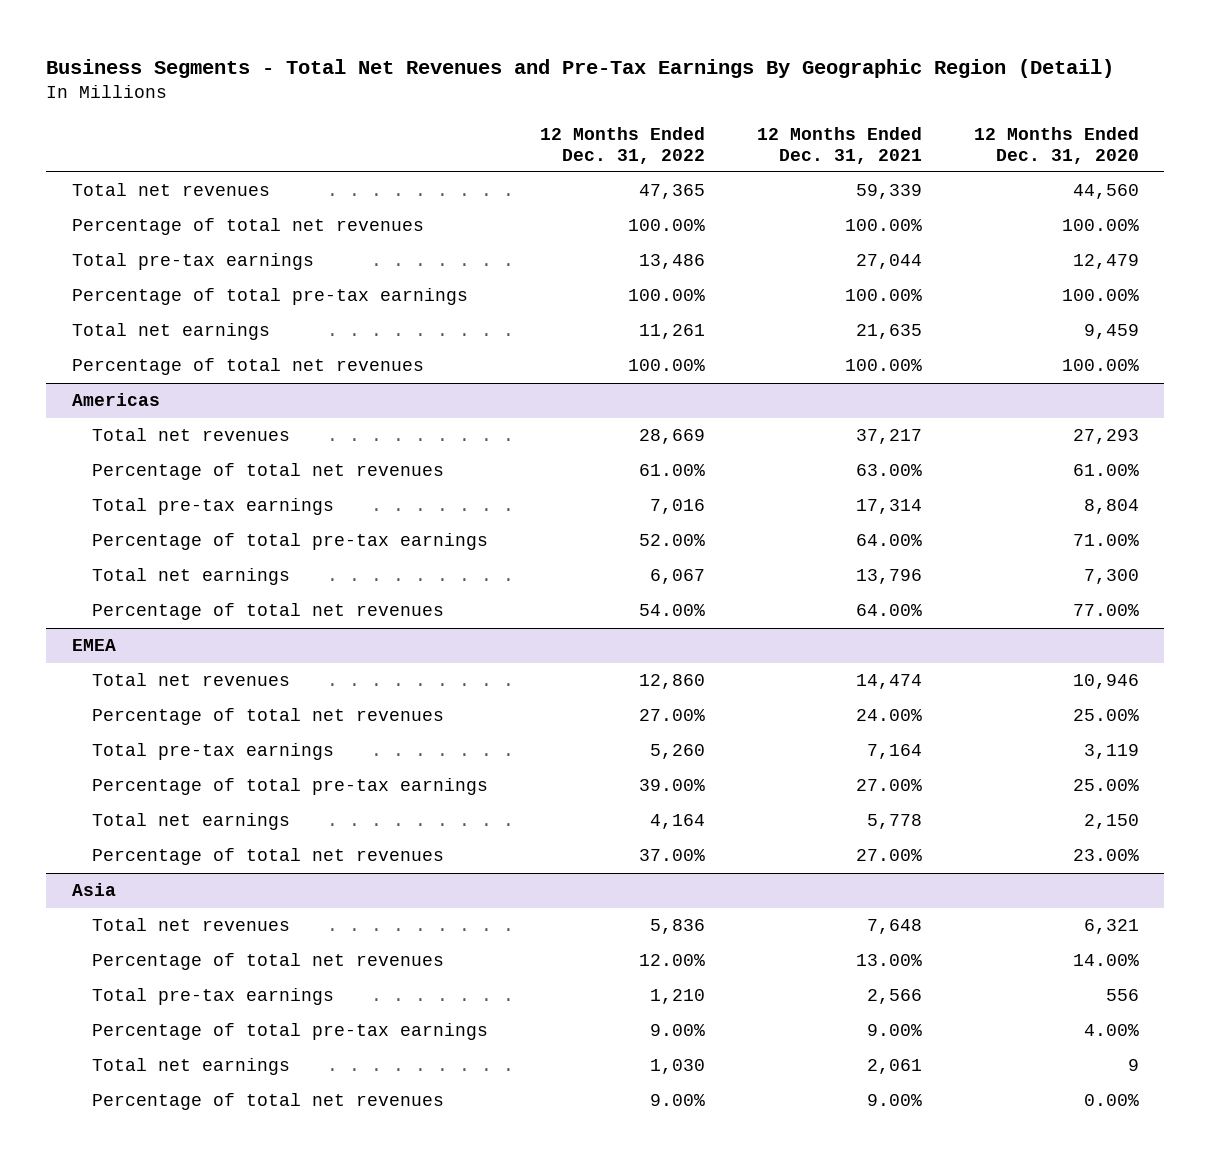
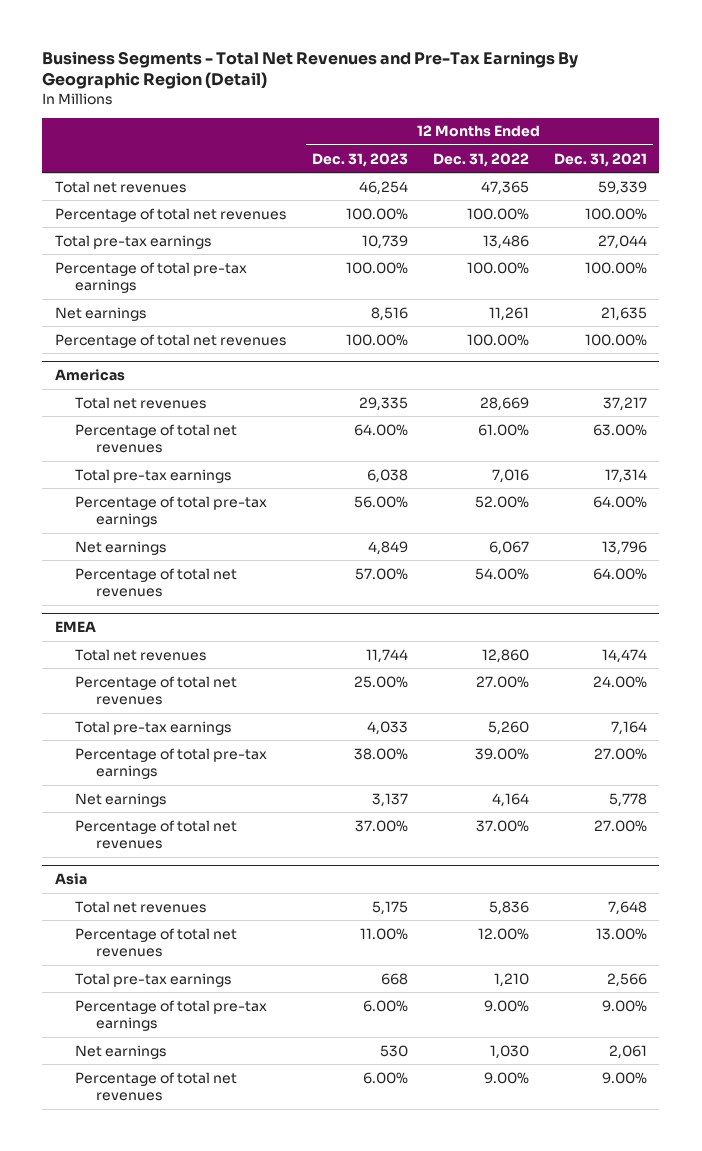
- | 12 Months Ended Dec. 31, 2022 | 12 Months Ended Dec. 31, 2021 | 12 Months Ended Dec. 31, 2020
+ | 12 Months Ended Dec. 31, 2023 | 12 Months Ended Dec. 31, 2022 | 12 Months Ended Dec. 31, 2021
- Total net earnings | 11,261 | 21,635 | 9,459
+ Net earnings | 8,516 | 11,261 | 21,635
@ Americas
- Total net earnings | 6,067 | 13,796 | 7,300
+ Net earnings | 4,849 | 6,067 | 13,796
@ EMEA
- Total net earnings | 4,164 | 5,778 | 2,150
+ Net earnings | 3,137 | 4,164 | 5,778
@ Asia
- Total net earnings | 1,030 | 2,061 | 9
+ Net earnings | 530 | 1,030 | 2,061

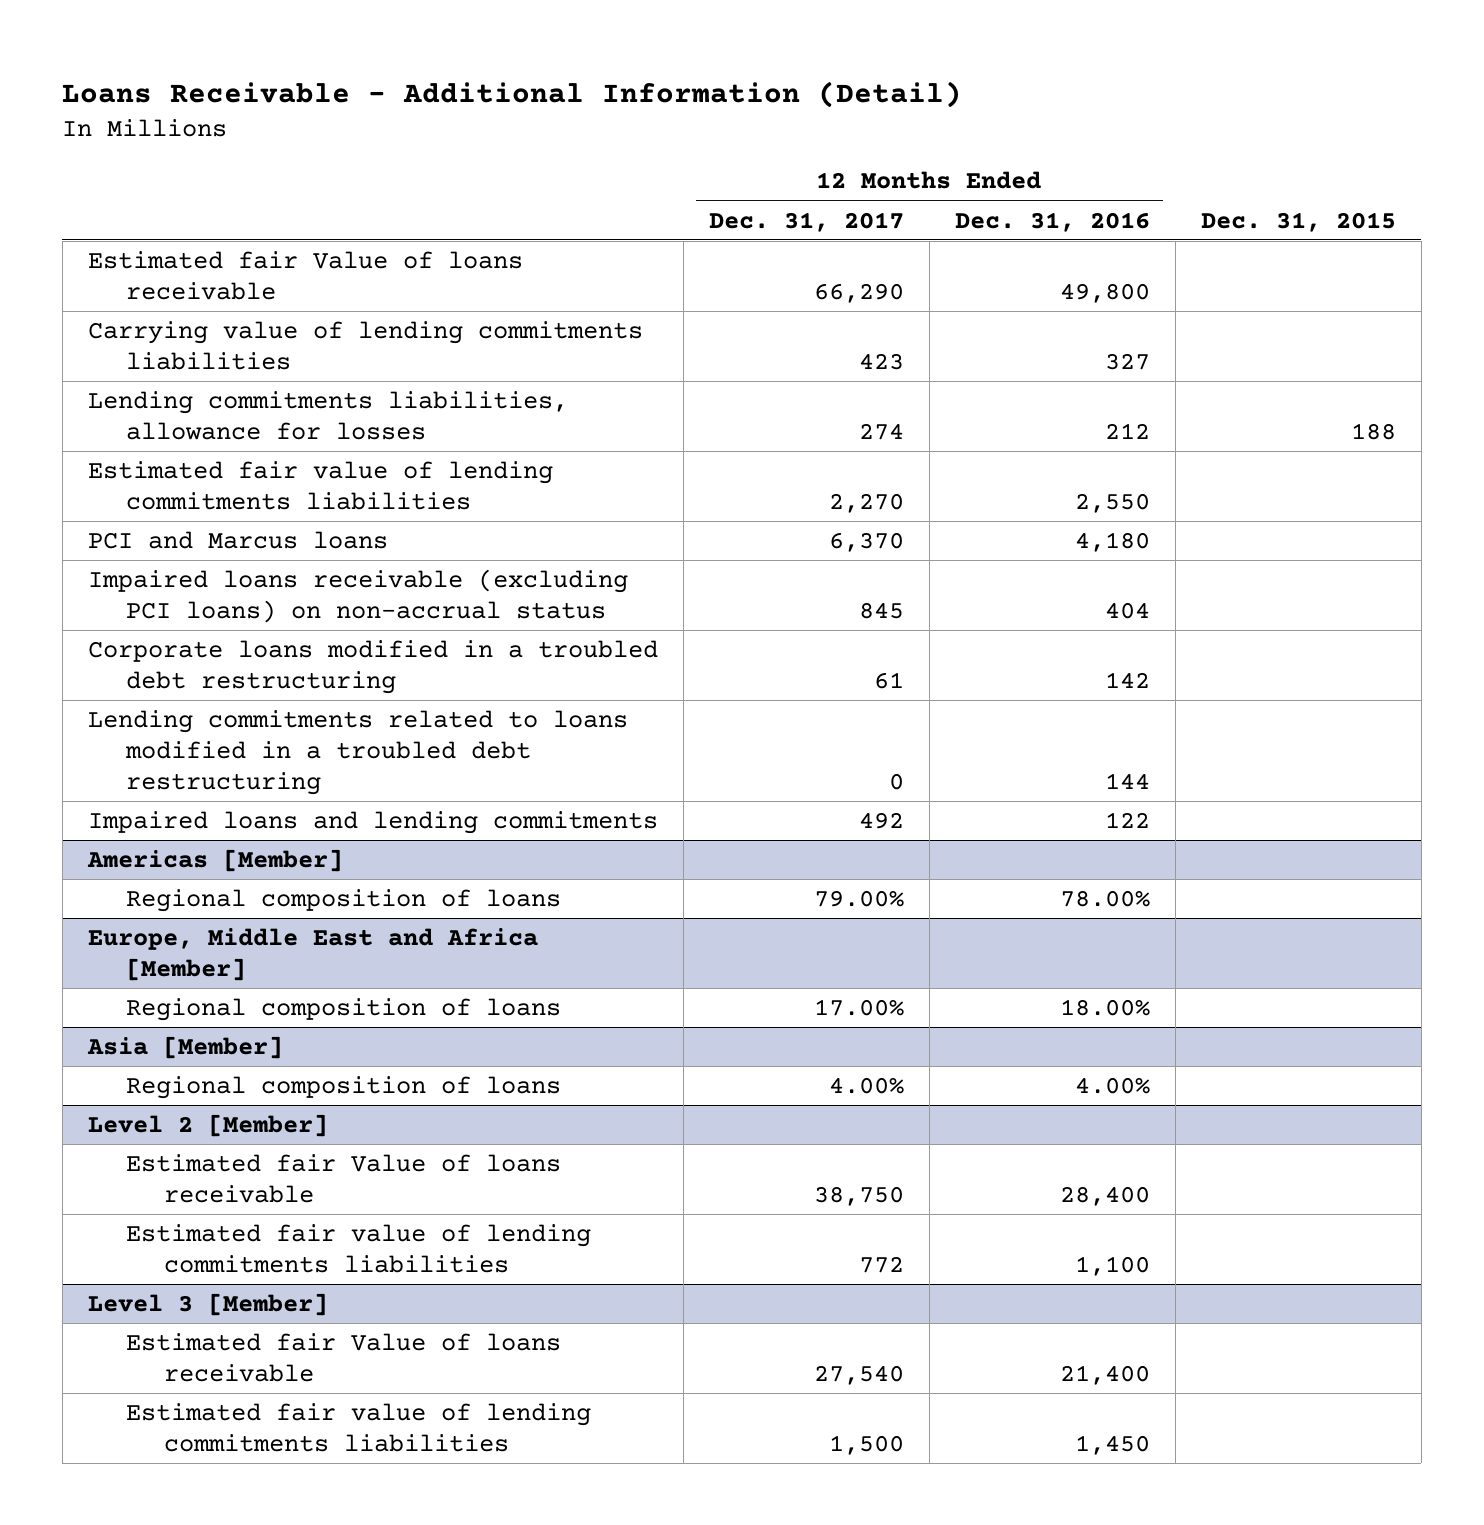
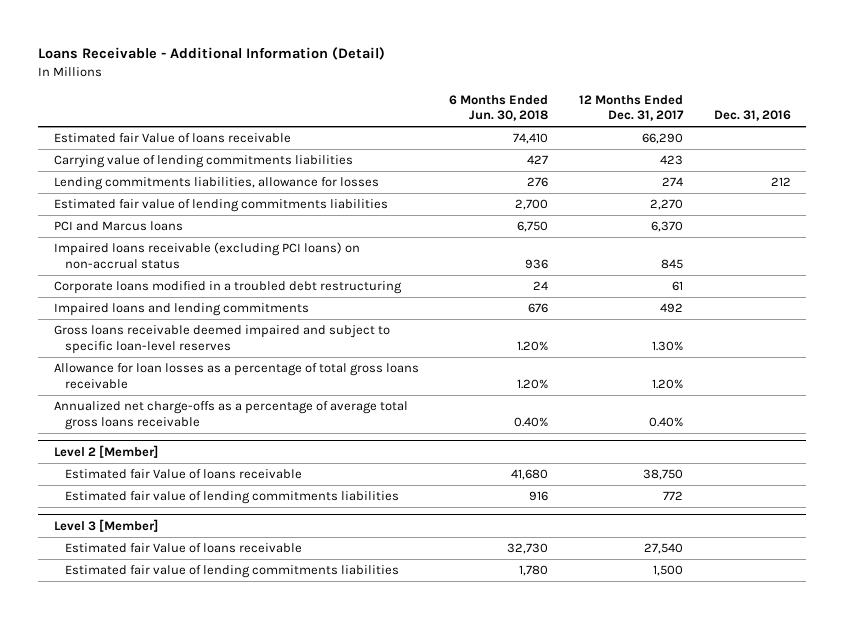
- | 12 Months Ended Dec. 31, 2017 | 12 Months Ended Dec. 31, 2016 | Dec. 31, 2015
+ | 6 Months Ended Jun. 30, 2018 | 12 Months Ended Dec. 31, 2017 | Dec. 31, 2016
- Lending commitments related to loans modified in a troubled debt restructuring | 0 | 144 |
- Americas [Member]
- Regional composition of loans | 79.00% | 78.00% |
- Europe, Middle East and Africa [Member]
- Regional composition of loans | 17.00% | 18.00% |
- Asia [Member]
- Regional composition of loans | 4.00% | 4.00% |
+ Gross loans receivable deemed impaired and subject to specific loan-level reserves | 1.20% | 1.30% |
+ Allowance for loan losses as a percentage of total gross loans receivable | 1.20% | 1.20% |
+ Annualized net charge-offs as a percentage of average total gross loans receivable | 0.40% | 0.40% |

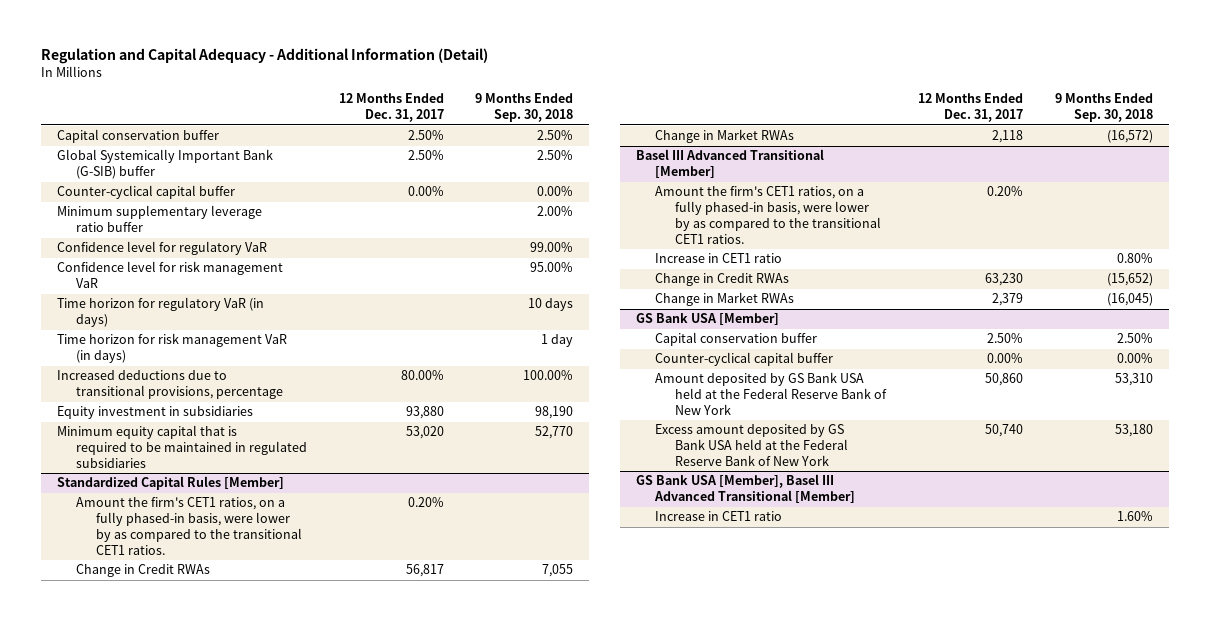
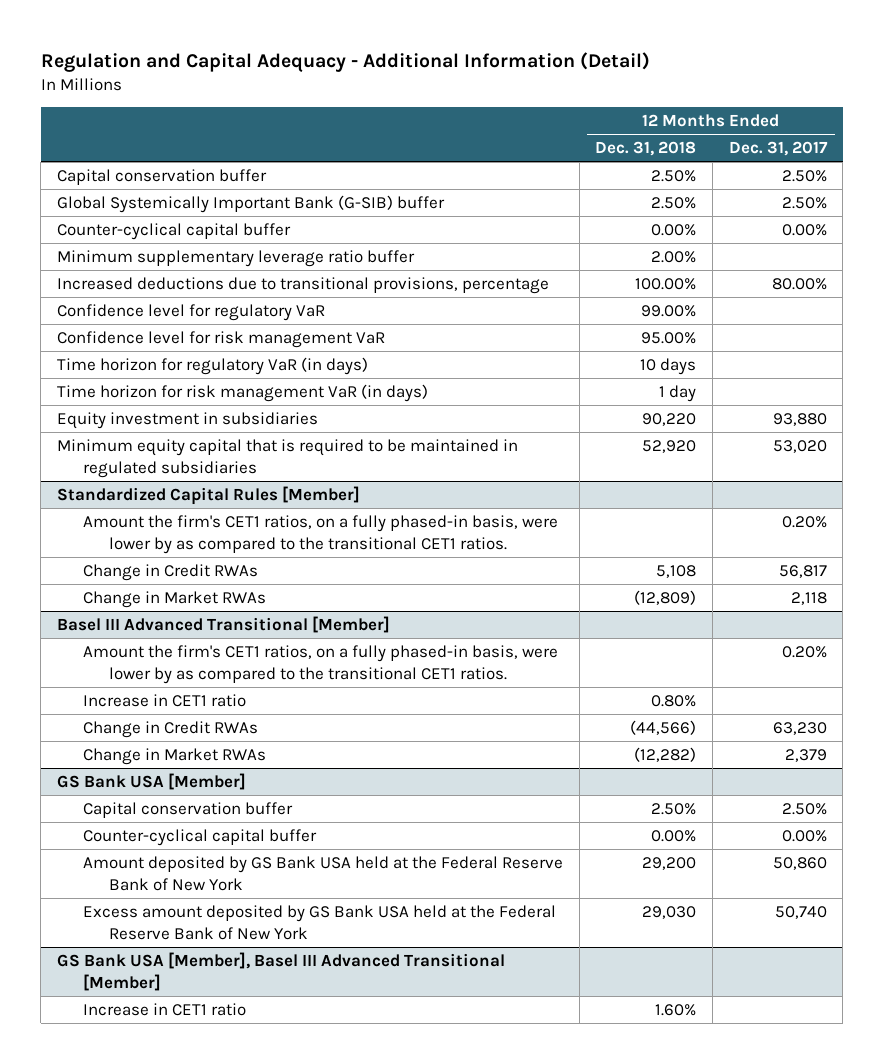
- | 12 Months Ended Dec. 31, 2017 | 9 Months Ended Sep. 30, 2018
+ | 12 Months Ended Dec. 31, 2018 | 12 Months Ended Dec. 31, 2017
moved up: Increased deductions due to transitional provisions, percentage | 100.00% | 80.00%

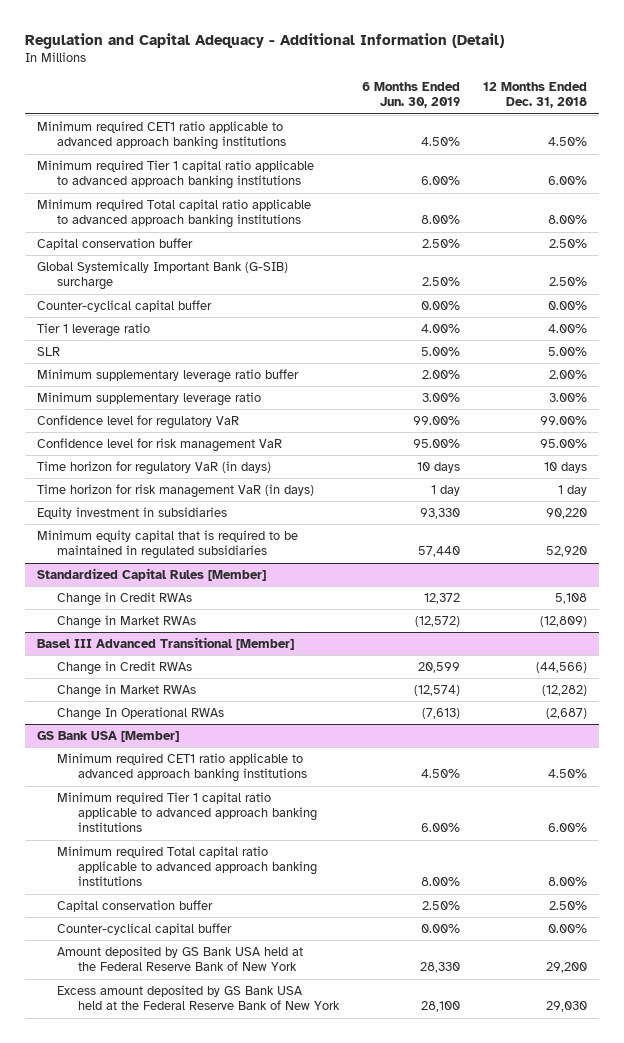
- | 12 Months Ended Dec. 31, 2018 | 12 Months Ended Dec. 31, 2017
+ | 6 Months Ended Jun. 30, 2019 | 12 Months Ended Dec. 31, 2018
+ Minimum required CET1 ratio applicable to advanced approach banking institutions | 4.50% | 4.50%
+ Minimum required Tier 1 capital ratio applicable to advanced approach banking institutions | 6.00% | 6.00%
+ Minimum required Total capital ratio applicable to advanced approach banking institutions | 8.00% | 8.00%
- Global Systemically Important Bank (G-SIB) buffer | 2.50% | 2.50%
+ Global Systemically Important Bank (G-SIB) surcharge | 2.50% | 2.50%
+ Tier 1 leverage ratio | 4.00% | 4.00%
+ SLR | 5.00% | 5.00%
- Increased deductions due to transitional provisions, percentage | 100.00% | 80.00%
+ Minimum supplementary leverage ratio | 3.00% | 3.00%
@ Standardized Capital Rules [Member]
- Amount the firm's CET1 ratios, on a fully phased-in basis, were lower by as compared to the transitional CET1 ratios. | | 0.20%
@ Basel III Advanced Transitional [Member]
- Amount the firm's CET1 ratios, on a fully phased-in basis, were lower by as compared to the transitional CET1 ratios. | | 0.20%
- Increase in CET1 ratio | 0.80% |
+ Change In Operational RWAs | (7,613) | (2,687)
@ GS Bank USA [Member]
+ Minimum required CET1 ratio applicable to advanced approach banking institutions | 4.50% | 4.50%
+ Minimum required Tier 1 capital ratio applicable to advanced approach banking institutions | 6.00% | 6.00%
+ Minimum required Total capital ratio applicable to advanced approach banking institutions | 8.00% | 8.00%
- GS Bank USA [Member], Basel III Advanced Transitional [Member]
- Increase in CET1 ratio | 1.60% |

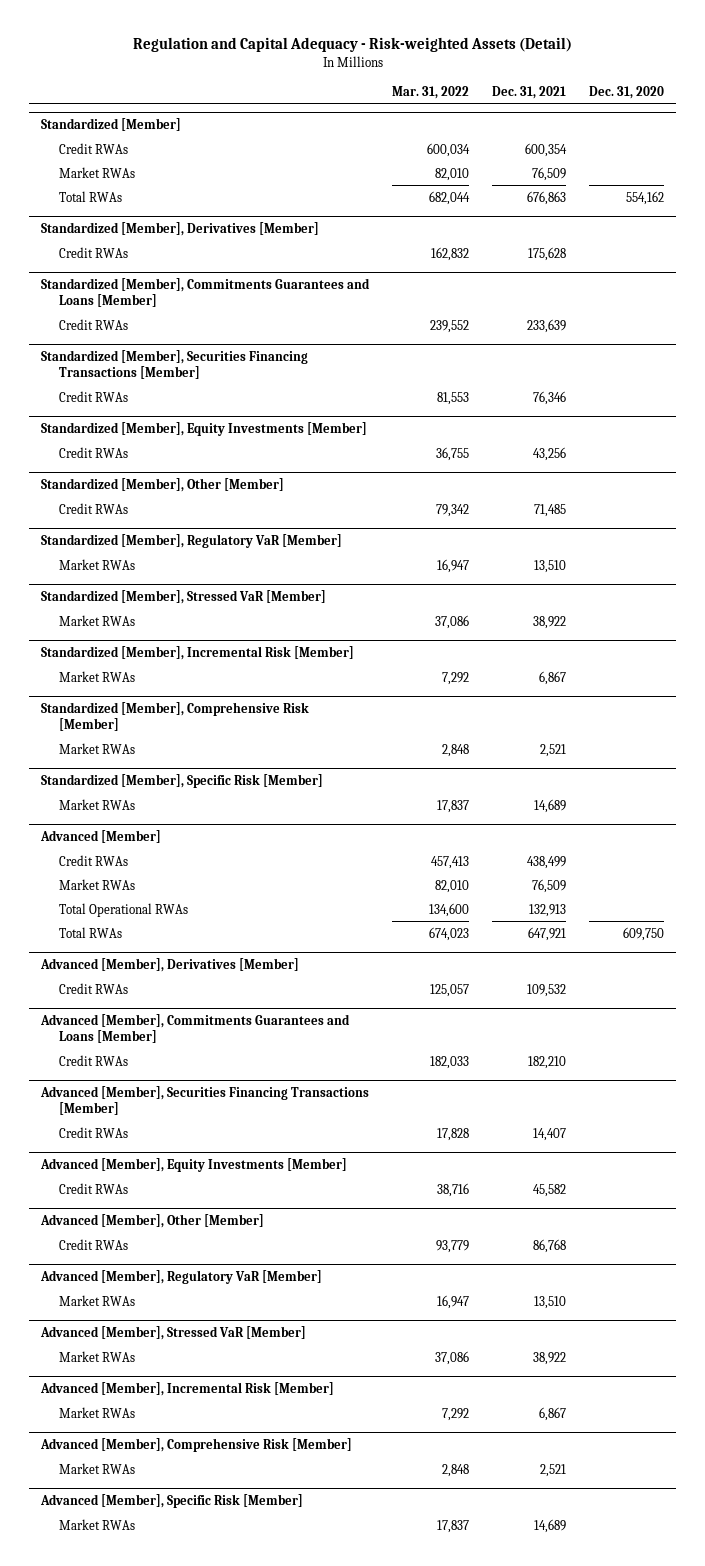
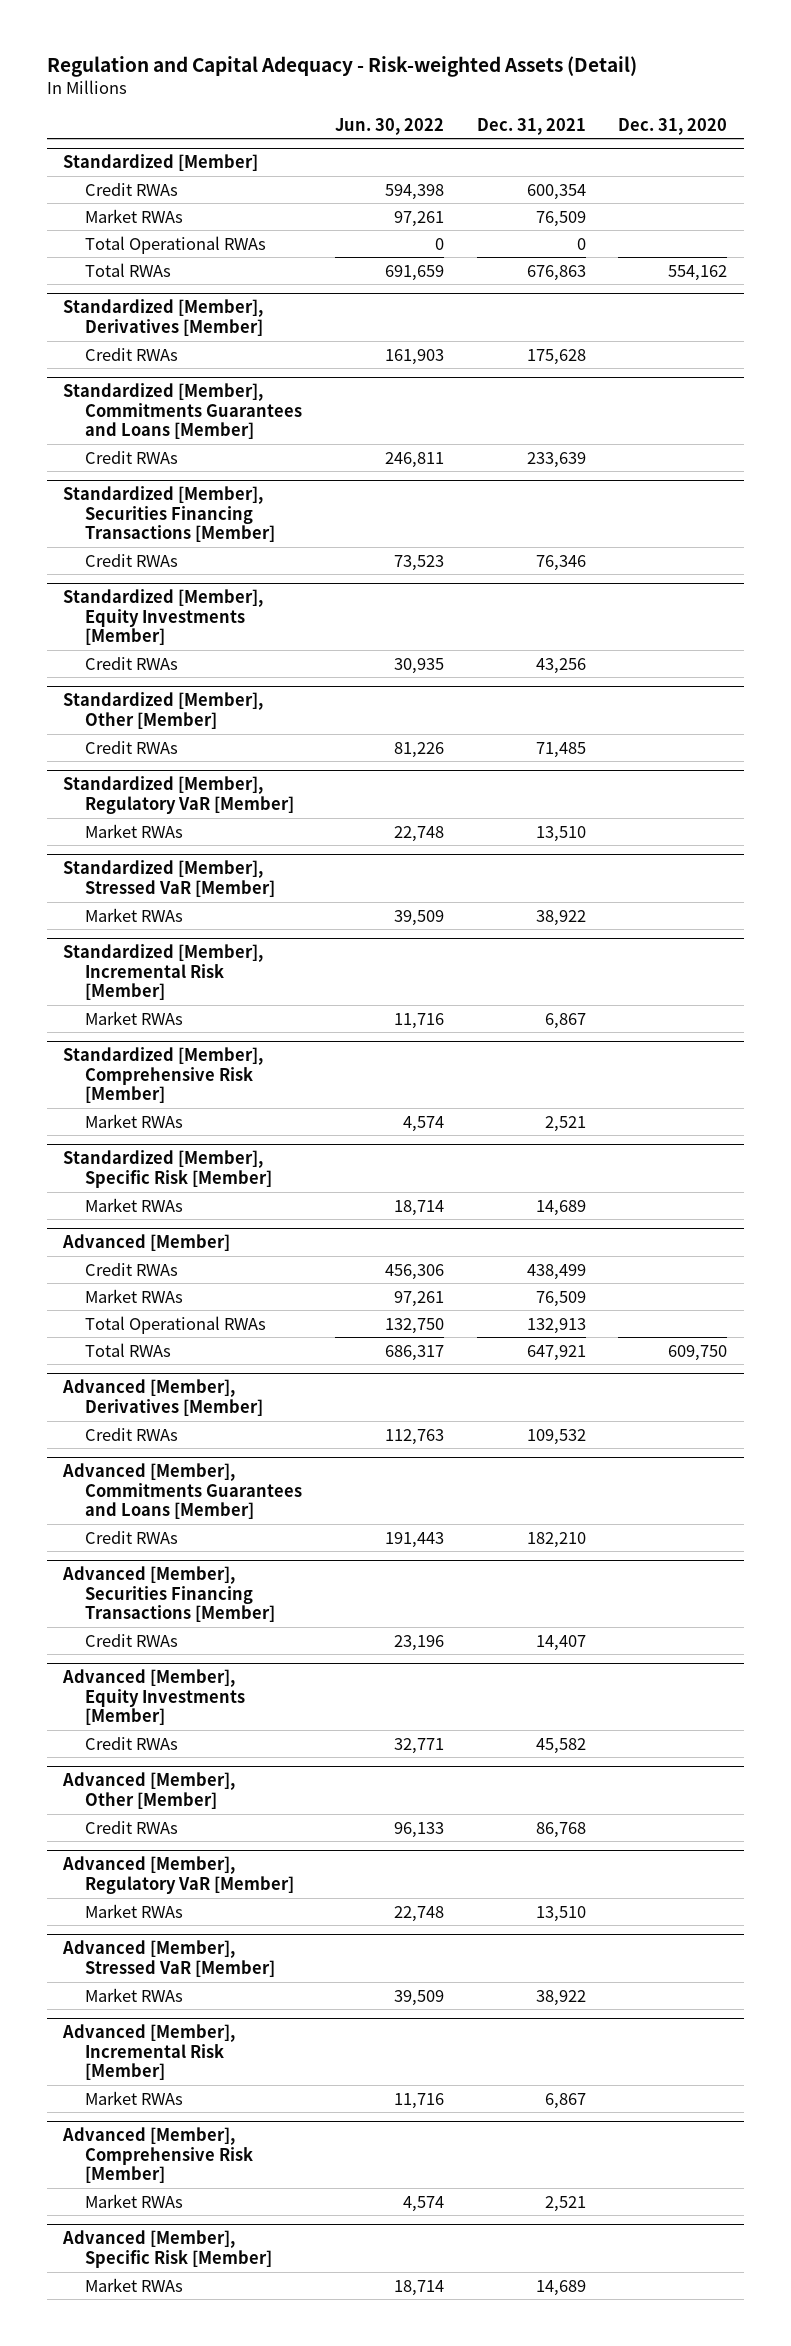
- | Mar. 31, 2022 | Dec. 31, 2021 | Dec. 31, 2020
+ | Jun. 30, 2022 | Dec. 31, 2021 | Dec. 31, 2020
@ Standardized [Member]
+ Total Operational RWAs | 0 | 0 |

